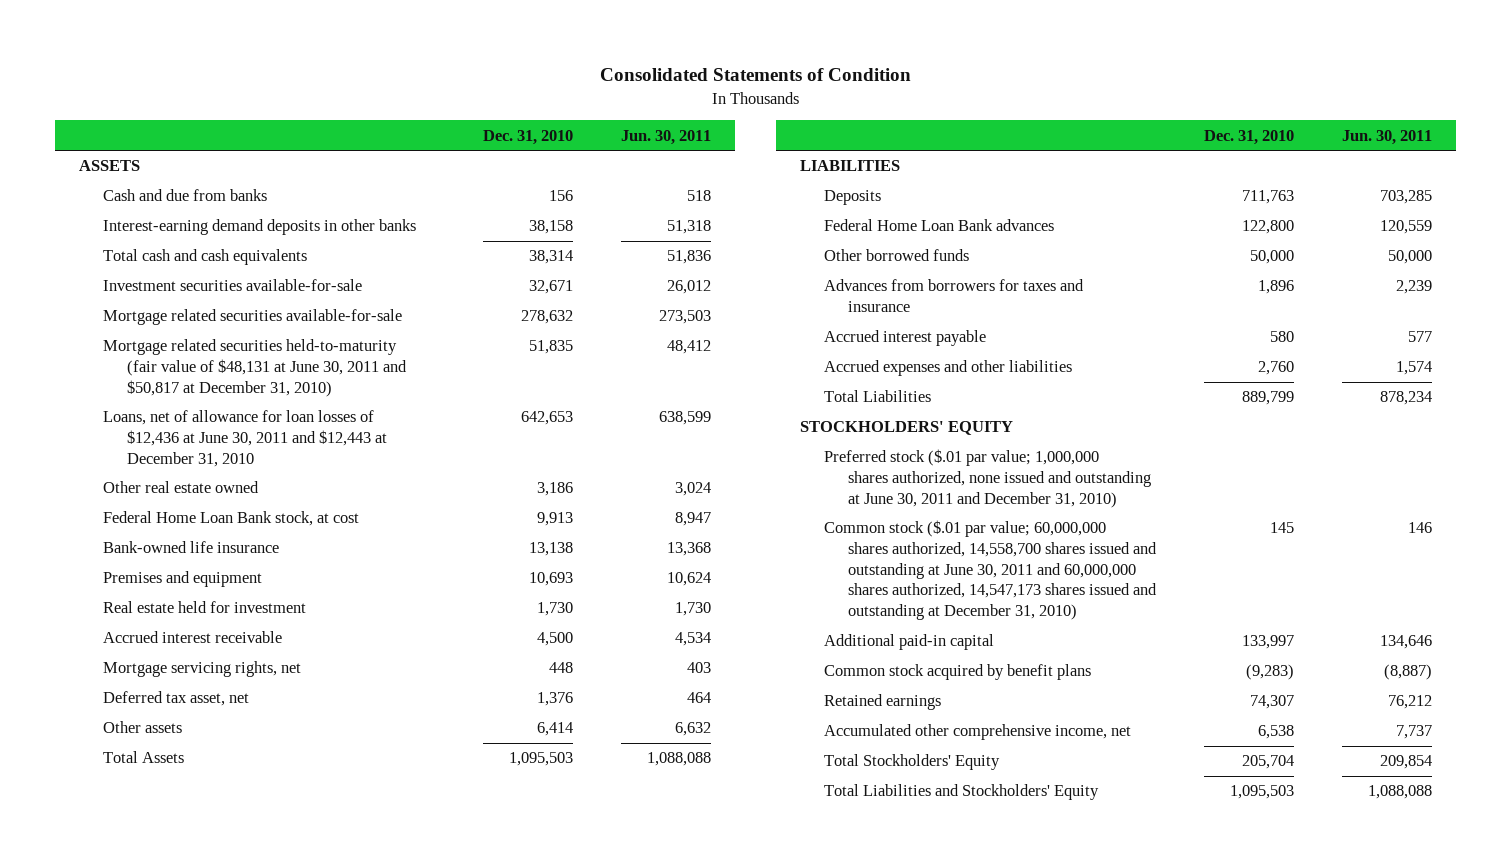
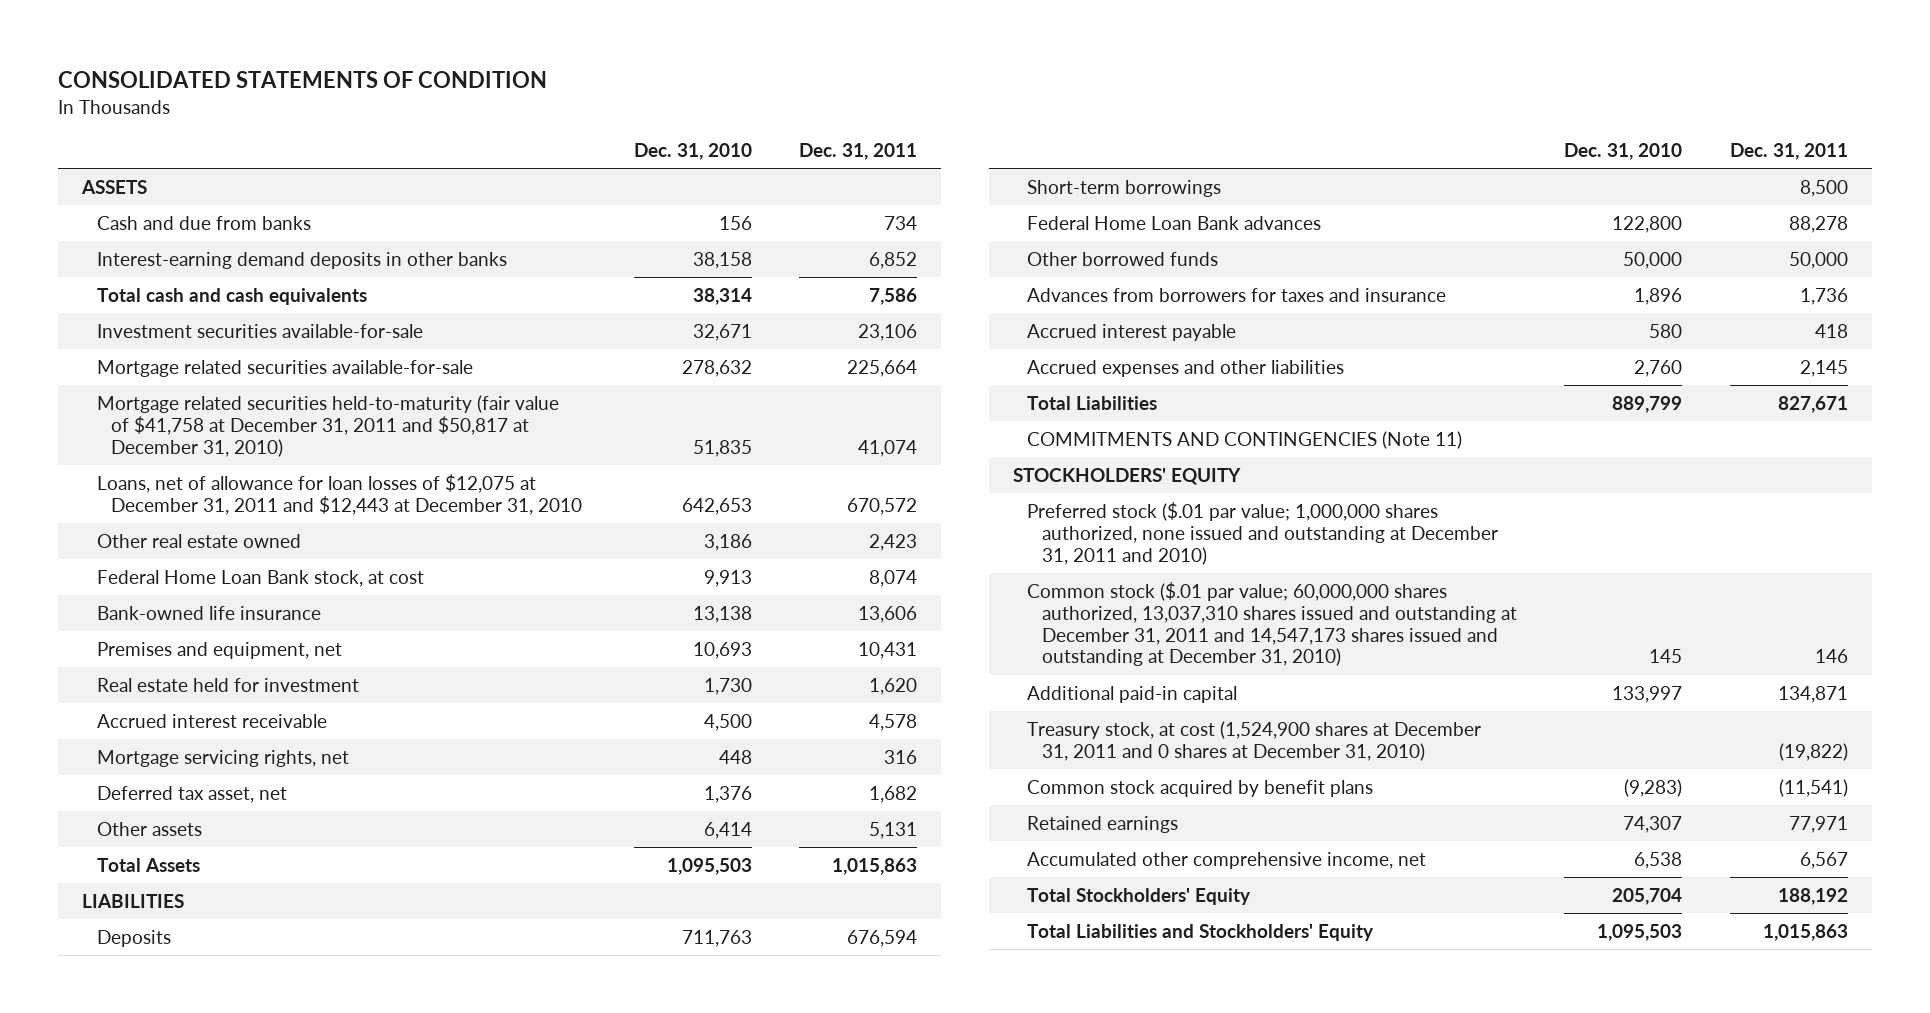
- Consolidated Statements of Condition
+ CONSOLIDATED STATEMENTS OF CONDITION
- | Dec. 31, 2010 | Jun. 30, 2011
+ | Dec. 31, 2010 | Dec. 31, 2011
- Mortgage related securities held-to-maturity (fair value of $48,131 at June 30, 2011 and $50,817 at December 31, 2010) | 51,835 | 48,412
- Loans, net of allowance for loan losses of $12,436 at June 30, 2011 and $12,443 at December 31, 2010 | 642,653 | 638,599
+ Mortgage related securities held-to-maturity (fair value of $41,758 at December 31, 2011 and $50,817 at December 31, 2010) | 51,835 | 41,074
+ Loans, net of allowance for loan losses of $12,075 at December 31, 2011 and $12,443 at December 31, 2010 | 642,653 | 670,572
- Premises and equipment | 10,693 | 10,624
+ Premises and equipment, net | 10,693 | 10,431
+ Short-term borrowings | | 8,500
+ COMMITMENTS AND CONTINGENCIES (Note 11)
- Preferred stock ($.01 par value; 1,000,000 shares authorized, none issued and outstanding at June 30, 2011 and December 31, 2010)
- Common stock ($.01 par value; 60,000,000 shares authorized, 14,558,700 shares issued and outstanding at June 30, 2011 and 60,000,000 shares authorized, 14,547,173 shares issued and outstanding at December 31, 2010) | 145 | 146
+ Preferred stock ($.01 par value; 1,000,000 shares authorized, none issued and outstanding at December 31, 2011 and 2010)
+ Common stock ($.01 par value; 60,000,000 shares authorized, 13,037,310 shares issued and outstanding at December 31, 2011 and 14,547,173 shares issued and outstanding at December 31, 2010) | 145 | 146
+ Treasury stock, at cost (1,524,900 shares at December 31, 2011 and 0 shares at December 31, 2010) | | (19,822)

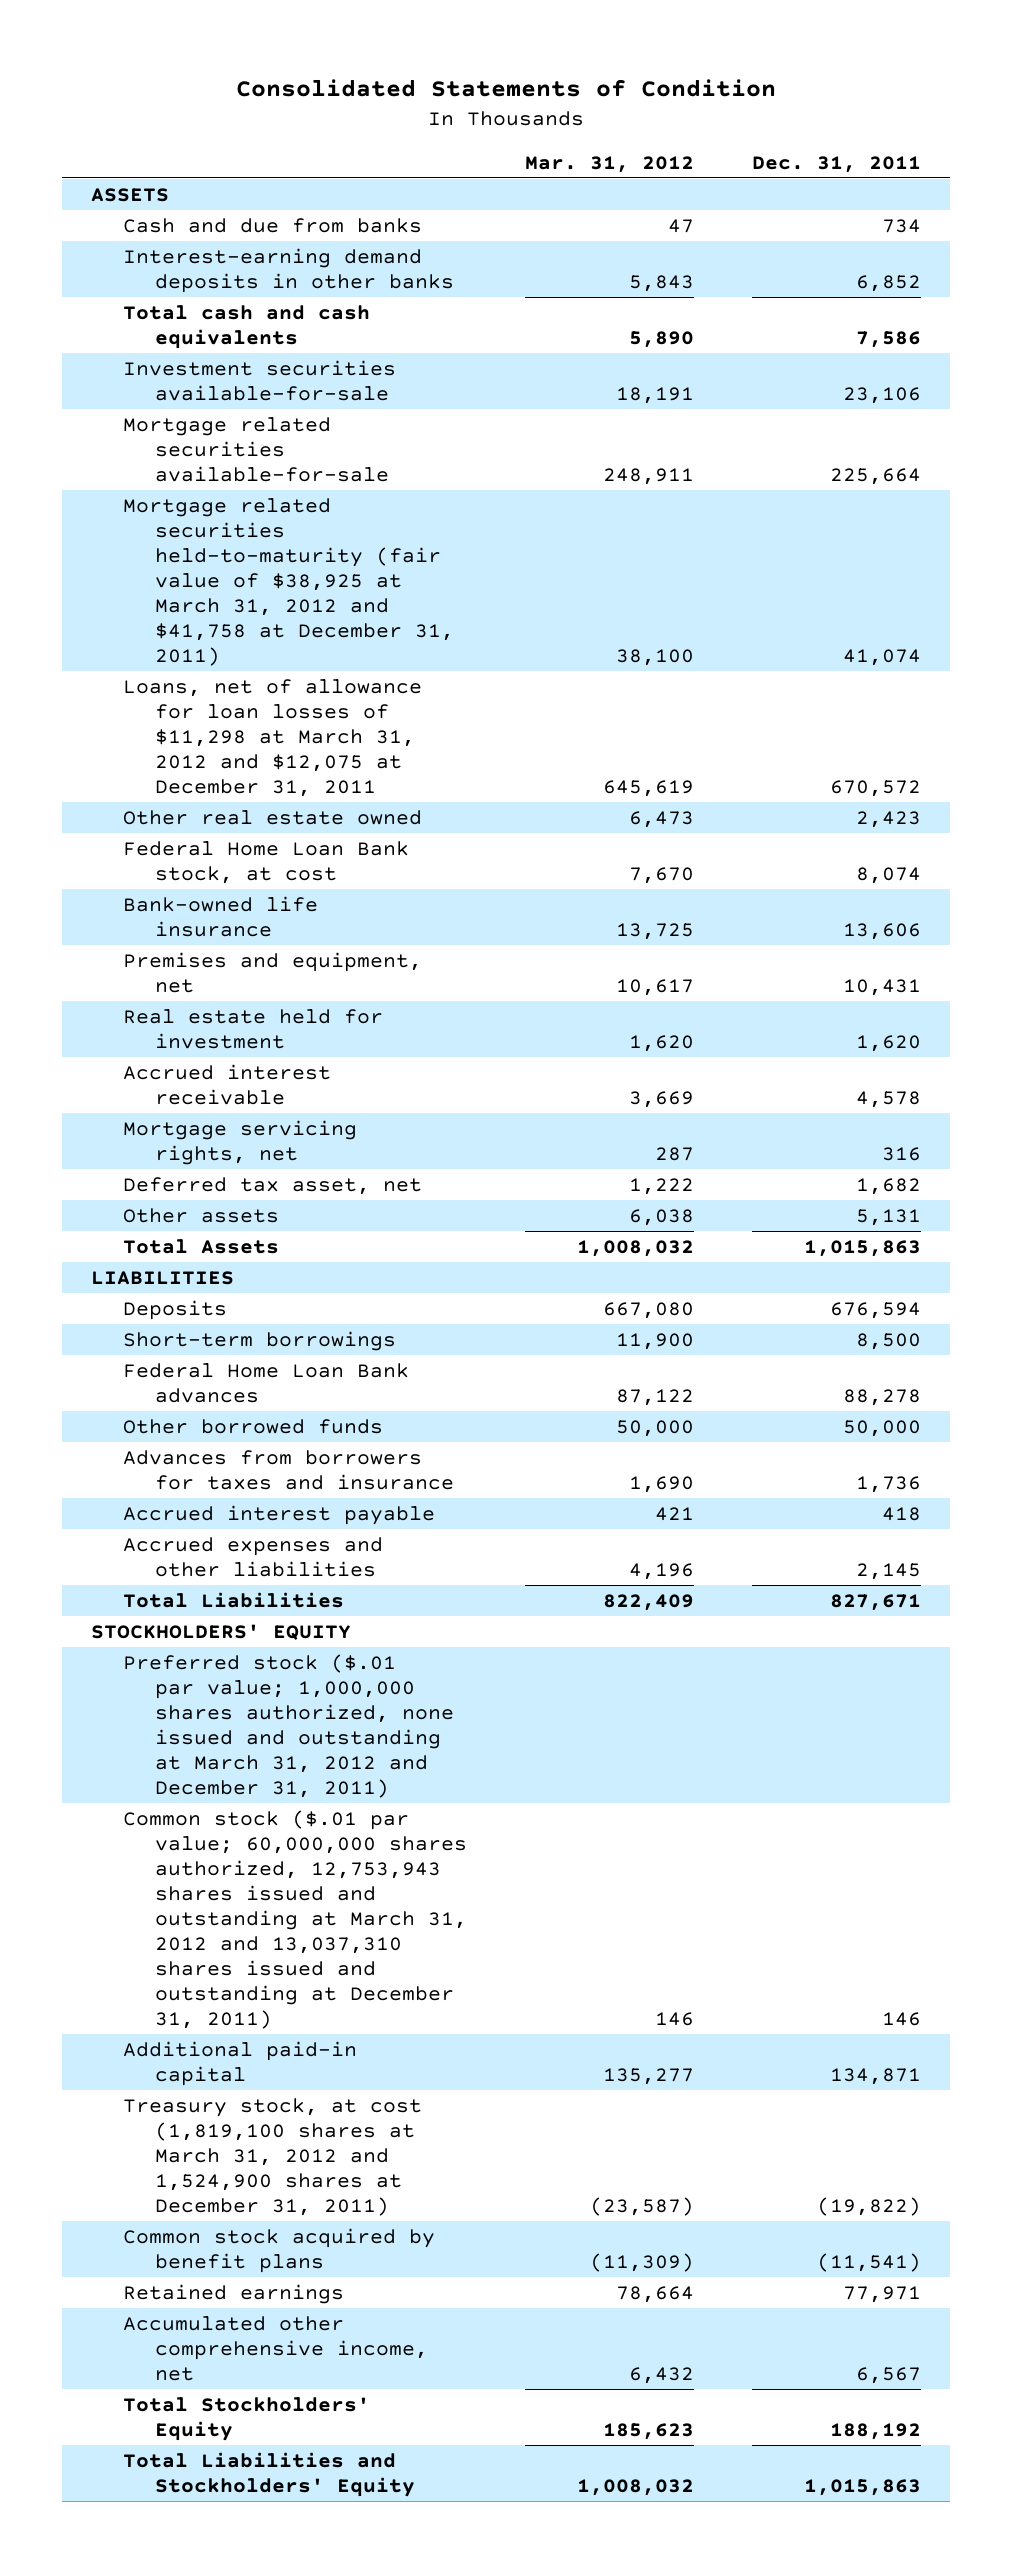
- CONSOLIDATED STATEMENTS OF CONDITION
+ Consolidated Statements of Condition
- | Dec. 31, 2010 | Dec. 31, 2011
+ | Mar. 31, 2012 | Dec. 31, 2011
- Mortgage related securities held-to-maturity (fair value of $41,758 at December 31, 2011 and $50,817 at December 31, 2010) | 51,835 | 41,074
- Loans, net of allowance for loan losses of $12,075 at December 31, 2011 and $12,443 at December 31, 2010 | 642,653 | 670,572
+ Mortgage related securities held-to-maturity (fair value of $38,925 at March 31, 2012 and $41,758 at December 31, 2011) | 38,100 | 41,074
+ Loans, net of allowance for loan losses of $11,298 at March 31, 2012 and $12,075 at December 31, 2011 | 645,619 | 670,572
- COMMITMENTS AND CONTINGENCIES (Note 11)
- Preferred stock ($.01 par value; 1,000,000 shares authorized, none issued and outstanding at December 31, 2011 and 2010)
- Common stock ($.01 par value; 60,000,000 shares authorized, 13,037,310 shares issued and outstanding at December 31, 2011 and 14,547,173 shares issued and outstanding at December 31, 2010) | 145 | 146
+ Preferred stock ($.01 par value; 1,000,000 shares authorized, none issued and outstanding at March 31, 2012 and December 31, 2011)
+ Common stock ($.01 par value; 60,000,000 shares authorized, 12,753,943 shares issued and outstanding at March 31, 2012 and 13,037,310 shares issued and outstanding at December 31, 2011) | 146 | 146
- Treasury stock, at cost (1,524,900 shares at December 31, 2011 and 0 shares at December 31, 2010) | | (19,822)
+ Treasury stock, at cost (1,819,100 shares at March 31, 2012 and 1,524,900 shares at December 31, 2011) | (23,587) | (19,822)

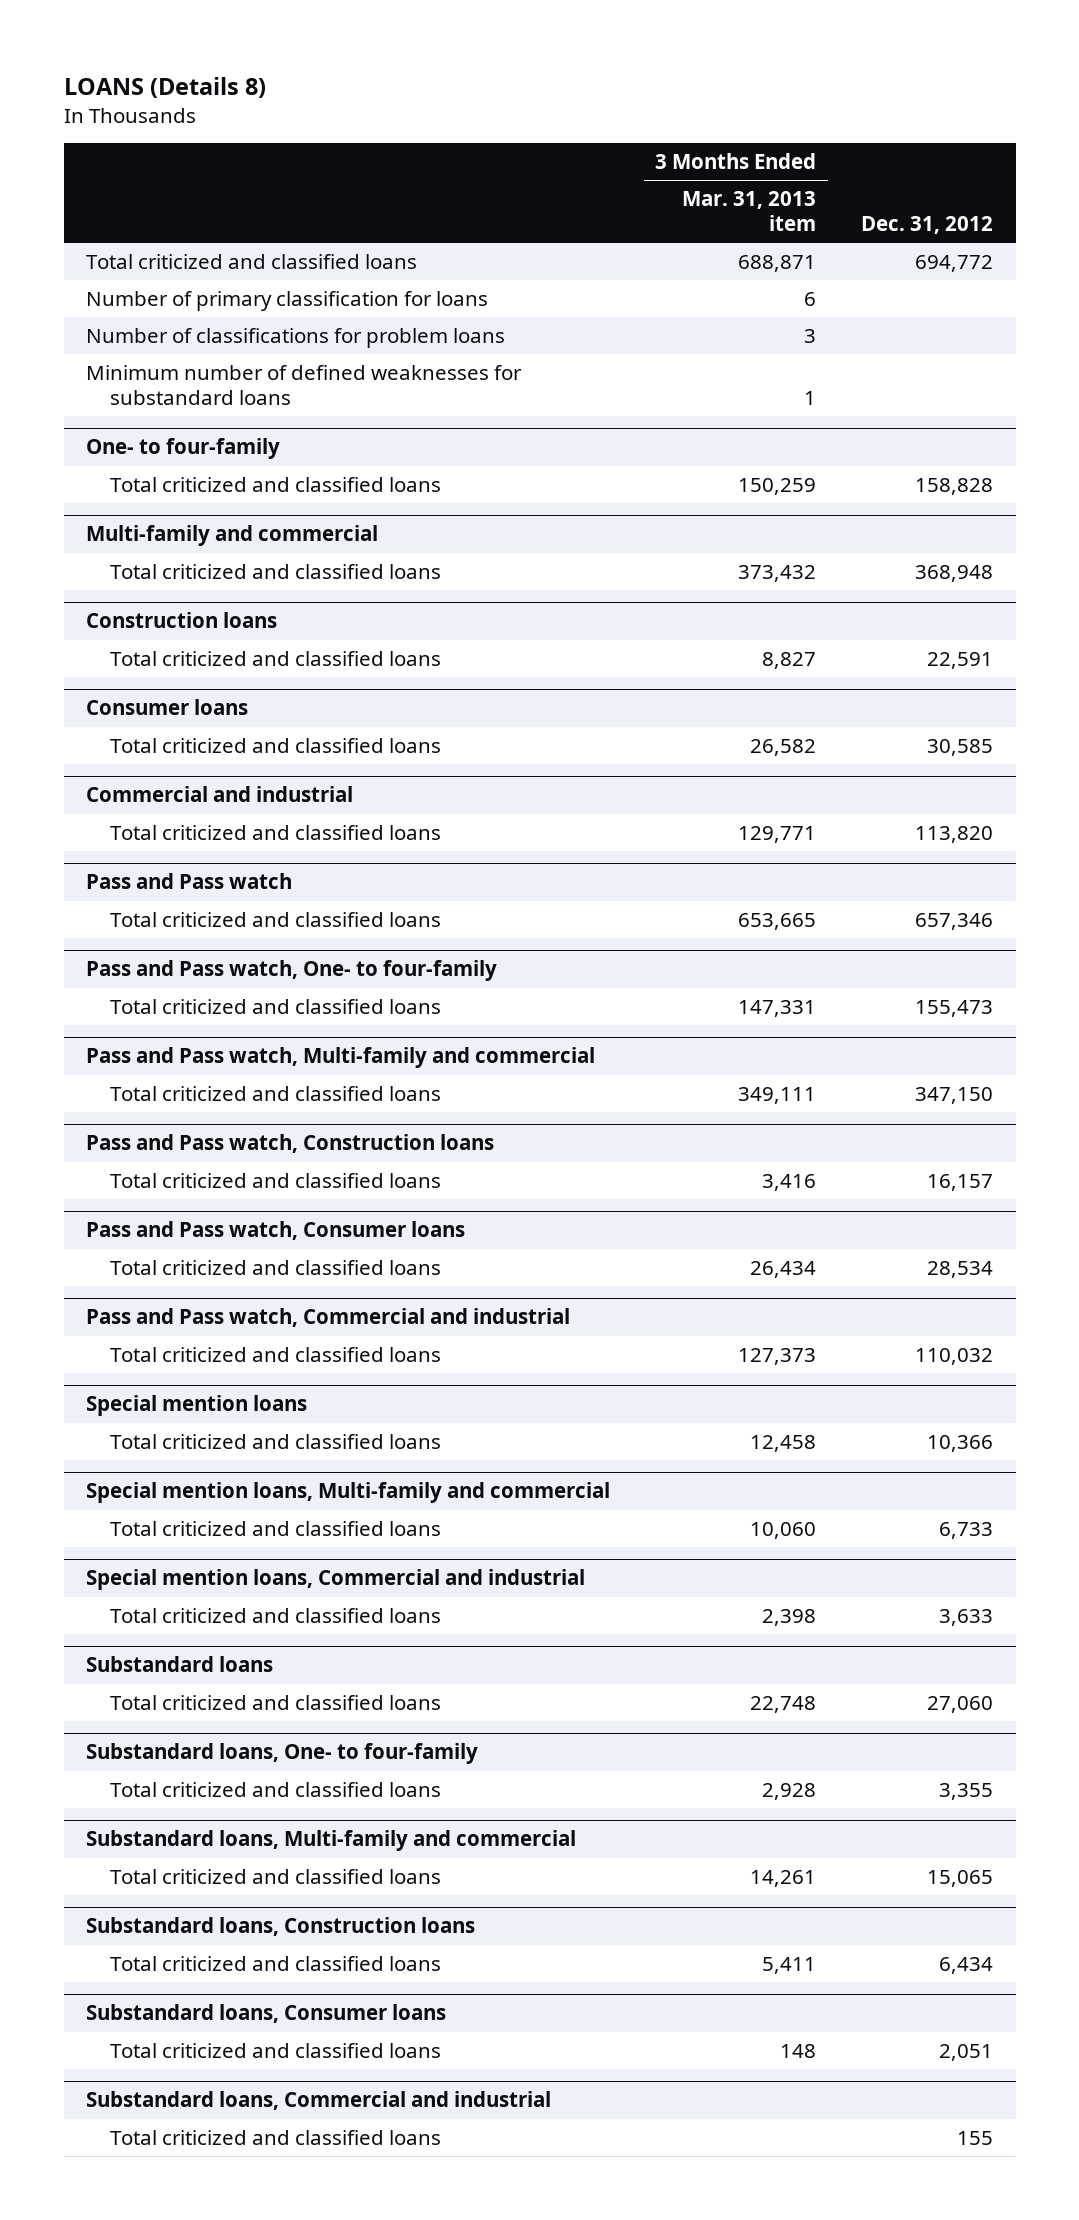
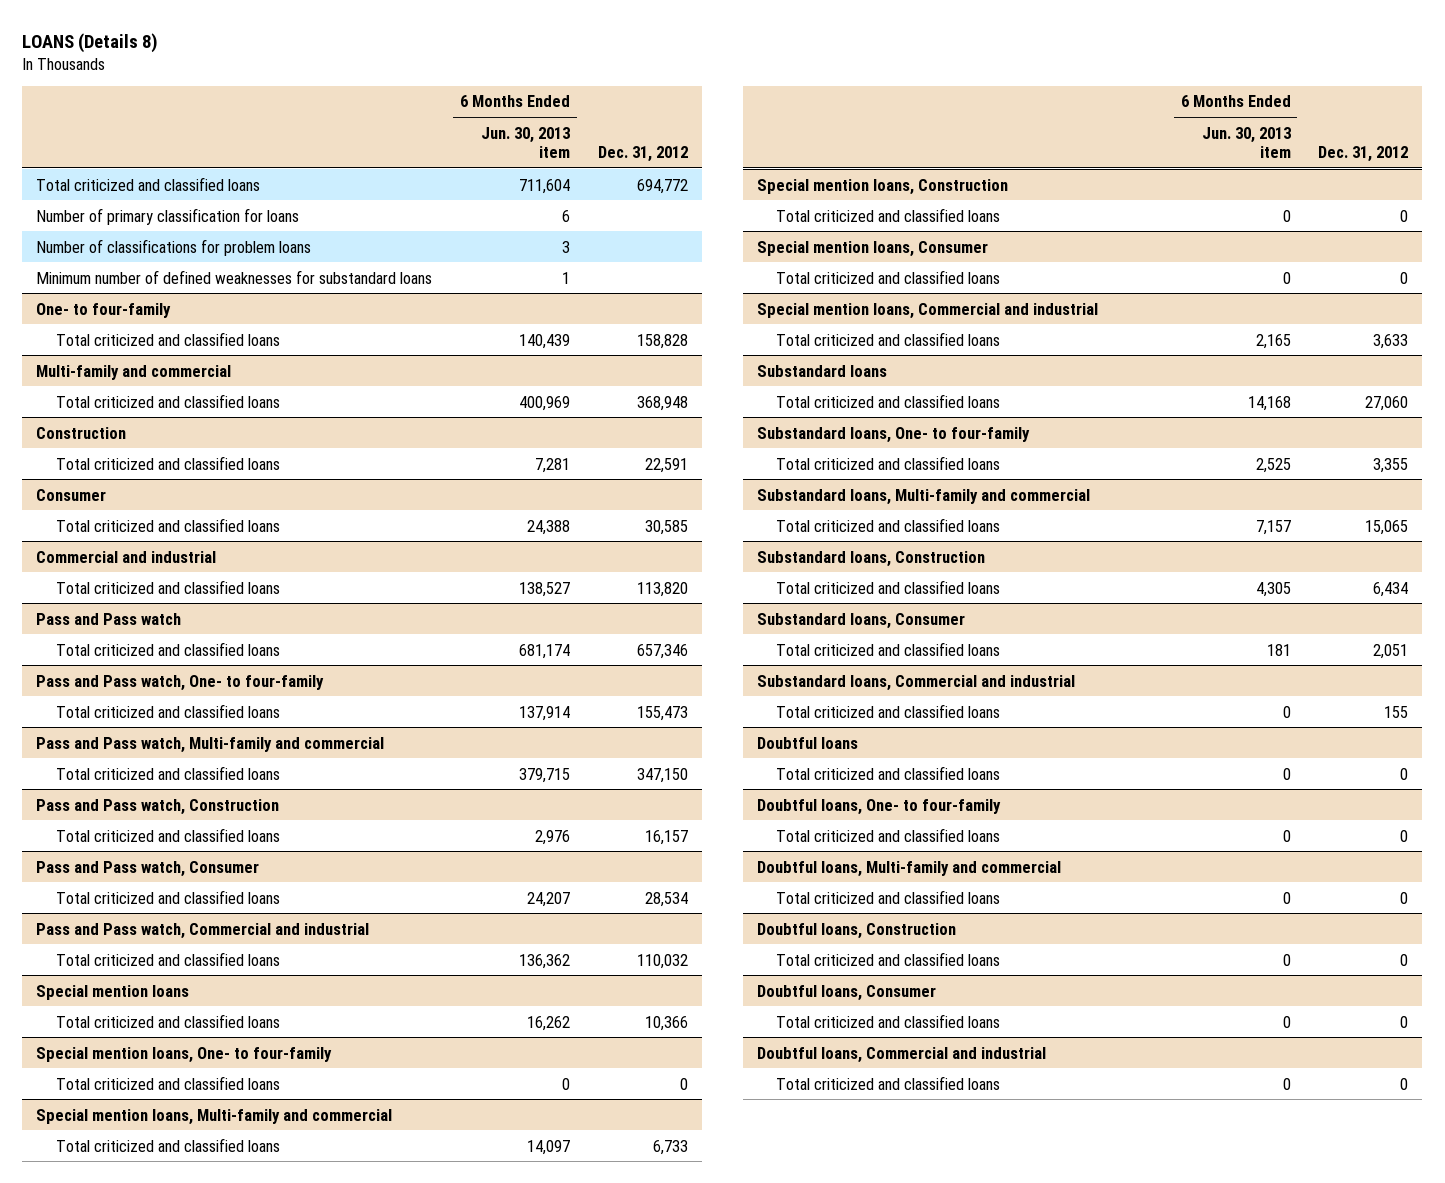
- | 3 Months Ended Mar. 31, 2013 item | Dec. 31, 2012
+ | 6 Months Ended Jun. 30, 2013 item | Dec. 31, 2012
- Construction loans
+ Construction
- Consumer loans
+ Consumer
- Pass and Pass watch, Construction loans
+ Pass and Pass watch, Construction
- Pass and Pass watch, Consumer loans
+ Pass and Pass watch, Consumer
+ Special mention loans, One- to four-family
+ Total criticized and classified loans | 0 | 0
+ Special mention loans, Construction
+ Total criticized and classified loans | 0 | 0
+ Special mention loans, Consumer
+ Total criticized and classified loans | 0 | 0
- Substandard loans, Construction loans
+ Substandard loans, Construction
- Substandard loans, Consumer loans
+ Substandard loans, Consumer
+ Doubtful loans
+ Total criticized and classified loans | 0 | 0
+ Doubtful loans, One- to four-family
+ Total criticized and classified loans | 0 | 0
+ Doubtful loans, Multi-family and commercial
+ Total criticized and classified loans | 0 | 0
+ Doubtful loans, Construction
+ Total criticized and classified loans | 0 | 0
+ Doubtful loans, Consumer
+ Total criticized and classified loans | 0 | 0
+ Doubtful loans, Commercial and industrial
+ Total criticized and classified loans | 0 | 0

